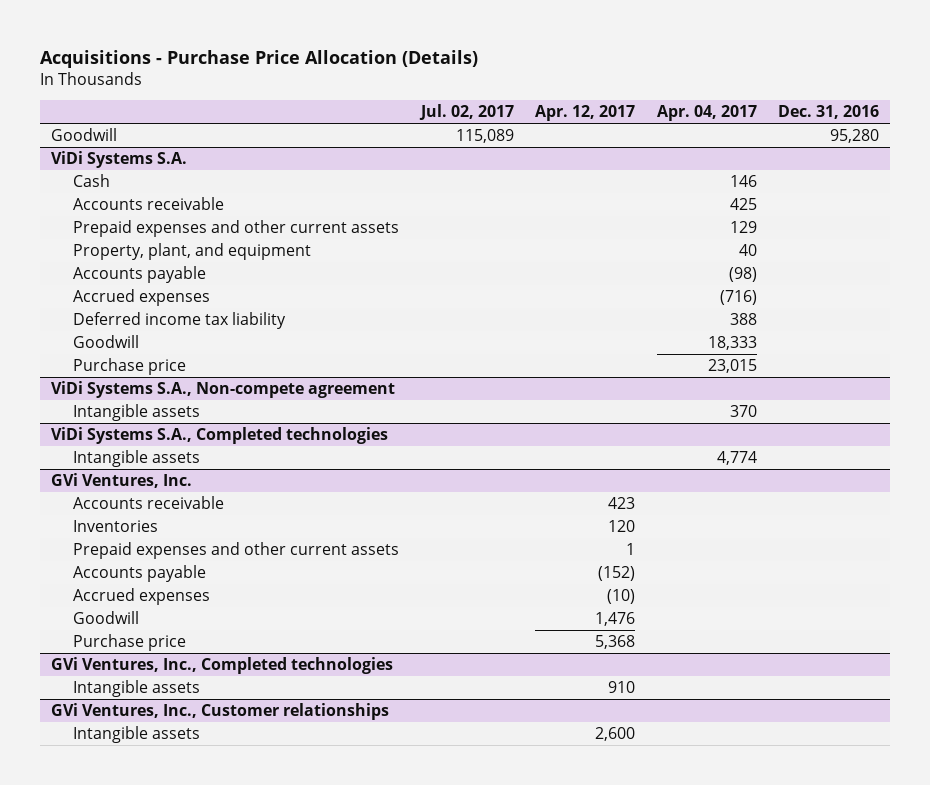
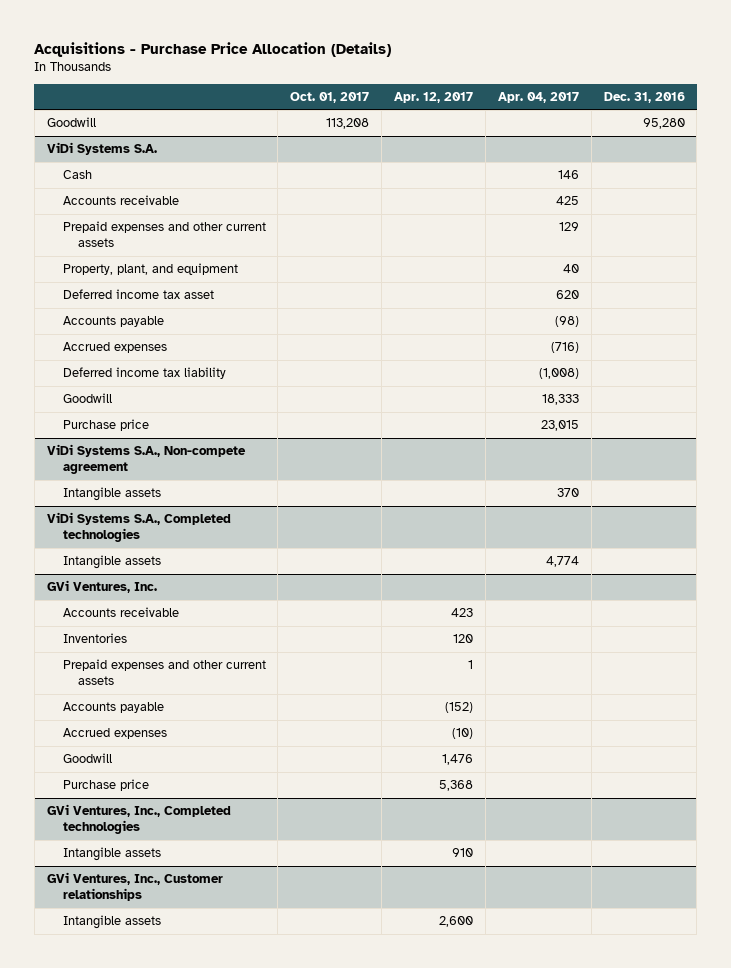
- | Jul. 02, 2017 | Apr. 12, 2017 | Apr. 04, 2017 | Dec. 31, 2016
+ | Oct. 01, 2017 | Apr. 12, 2017 | Apr. 04, 2017 | Dec. 31, 2016
@ ViDi Systems S.A.
+ Deferred income tax asset | | | 620 |
- Deferred income tax liability | | | 388 |
+ Deferred income tax liability | | | (1,008) |

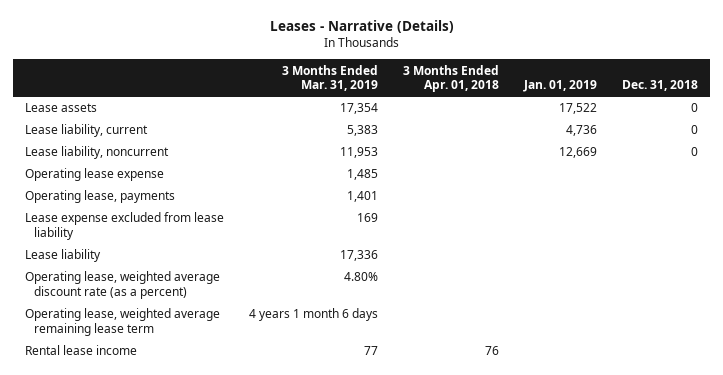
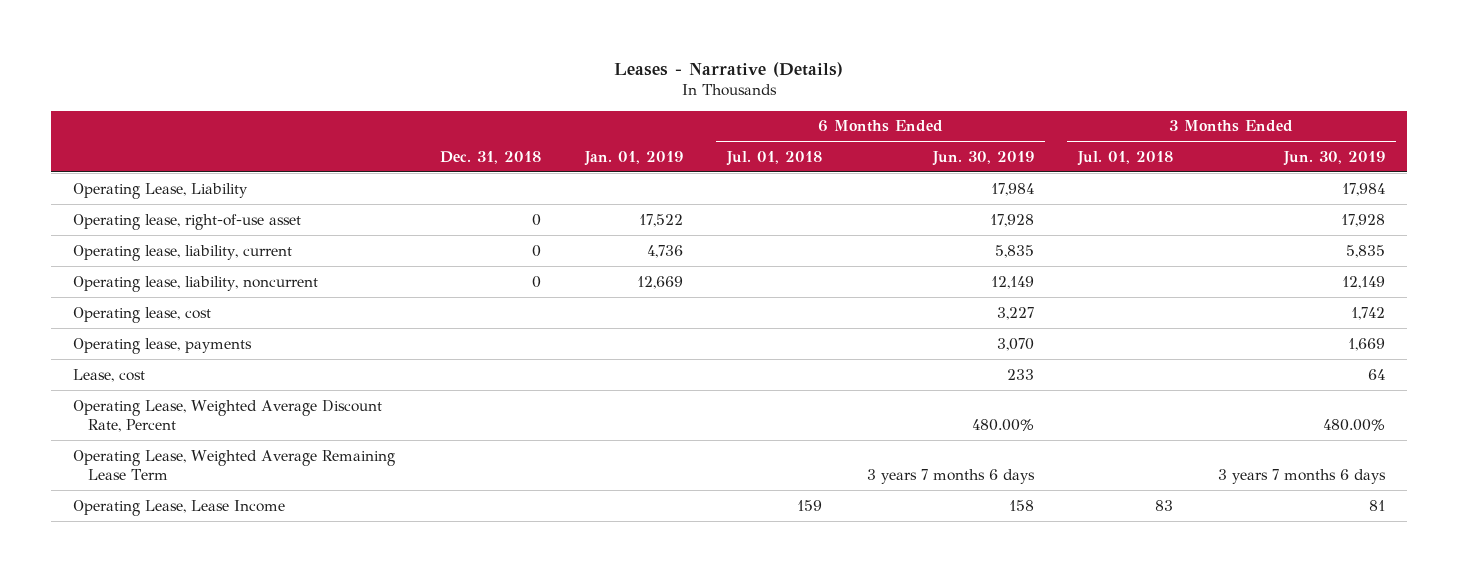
- | 3 Months Ended Mar. 31, 2019 | 3 Months Ended Apr. 01, 2018 | Jan. 01, 2019 | Dec. 31, 2018
+ | Dec. 31, 2018 | Jan. 01, 2019 | 6 Months Ended Jul. 01, 2018 | 6 Months Ended Jun. 30, 2019 | 3 Months Ended Jul. 01, 2018 | 3 Months Ended Jun. 30, 2019
- Lease assets | 17,354 | | 17,522 | 0
- Lease liability, current | 5,383 | | 4,736 | 0
- Lease liability, noncurrent | 11,953 | | 12,669 | 0
- Operating lease expense | 1,485 | | |
+ Operating Lease, Liability | | | | 17,984 | | 17,984
+ Operating lease, right-of-use asset | 0 | 17,522 | | 17,928 | | 17,928
+ Operating lease, liability, current | 0 | 4,736 | | 5,835 | | 5,835
+ Operating lease, liability, noncurrent | 0 | 12,669 | | 12,149 | | 12,149
+ Operating lease, cost | | | | 3,227 | | 1,742
- Lease expense excluded from lease liability | 169 | | |
- Lease liability | 17,336 | | |
- Operating lease, weighted average discount rate (as a percent) | 4.80% | | |
- Operating lease, weighted average remaining lease term | 4 years 1 month 6 days | | |
- Rental lease income | 77 | 76 | |
+ Lease, cost | | | | 233 | | 64
+ Operating Lease, Weighted Average Discount Rate, Percent | | | | 480.00% | | 480.00%
+ Operating Lease, Weighted Average Remaining Lease Term | | | | 3 years 7 months 6 days | | 3 years 7 months 6 days
+ Operating Lease, Lease Income | | | 159 | 158 | 83 | 81

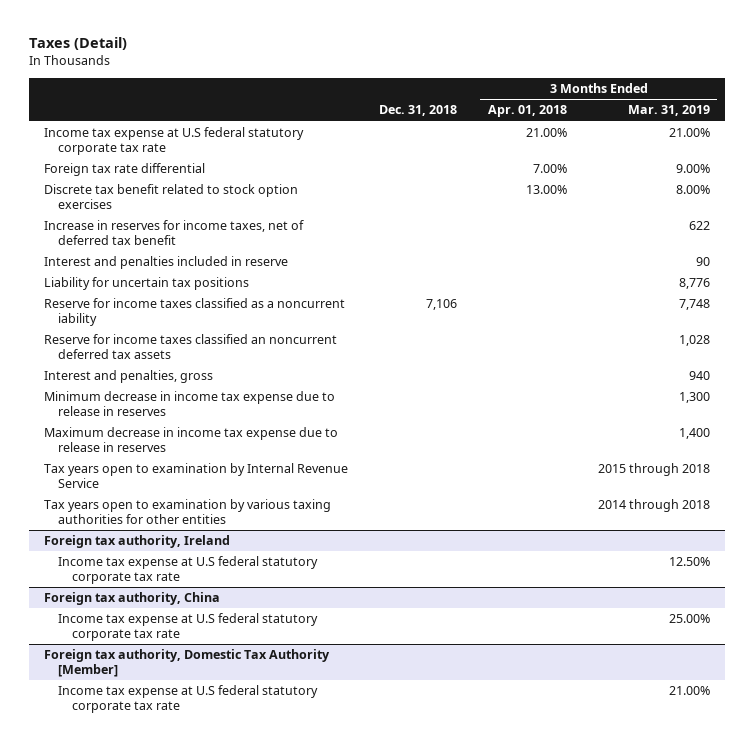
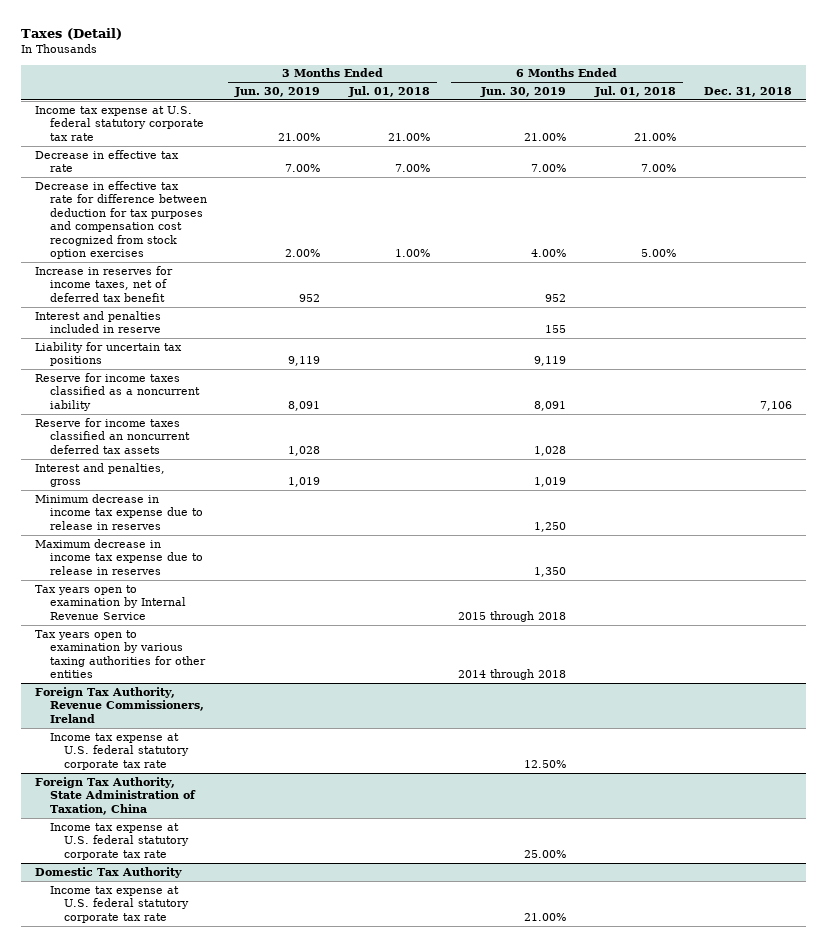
- | Dec. 31, 2018 | 3 Months Ended Apr. 01, 2018 | 3 Months Ended Mar. 31, 2019
+ | 3 Months Ended Jun. 30, 2019 | 3 Months Ended Jul. 01, 2018 | 6 Months Ended Jun. 30, 2019 | 6 Months Ended Jul. 01, 2018 | Dec. 31, 2018
- Income tax expense at U.S federal statutory corporate tax rate | | 21.00% | 21.00%
- Foreign tax rate differential | | 7.00% | 9.00%
- Discrete tax benefit related to stock option exercises | | 13.00% | 8.00%
+ Income tax expense at U.S. federal statutory corporate tax rate | 21.00% | 21.00% | 21.00% | 21.00% |
+ Decrease in effective tax rate | 7.00% | 7.00% | 7.00% | 7.00% |
+ Decrease in effective tax rate for difference between deduction for tax purposes and compensation cost recognized from stock option exercises | 2.00% | 1.00% | 4.00% | 5.00% |
- Foreign tax authority, Ireland
- Income tax expense at U.S federal statutory corporate tax rate | | | 12.50%
- Foreign tax authority, China
- Income tax expense at U.S federal statutory corporate tax rate | | | 25.00%
- Foreign tax authority, Domestic Tax Authority [Member]
- Income tax expense at U.S federal statutory corporate tax rate | | | 21.00%
+ Foreign Tax Authority, Revenue Commissioners, Ireland
+ Income tax expense at U.S. federal statutory corporate tax rate | | | 12.50% | |
+ Foreign Tax Authority, State Administration of Taxation, China
+ Income tax expense at U.S. federal statutory corporate tax rate | | | 25.00% | |
+ Domestic Tax Authority
+ Income tax expense at U.S. federal statutory corporate tax rate | | | 21.00% | |

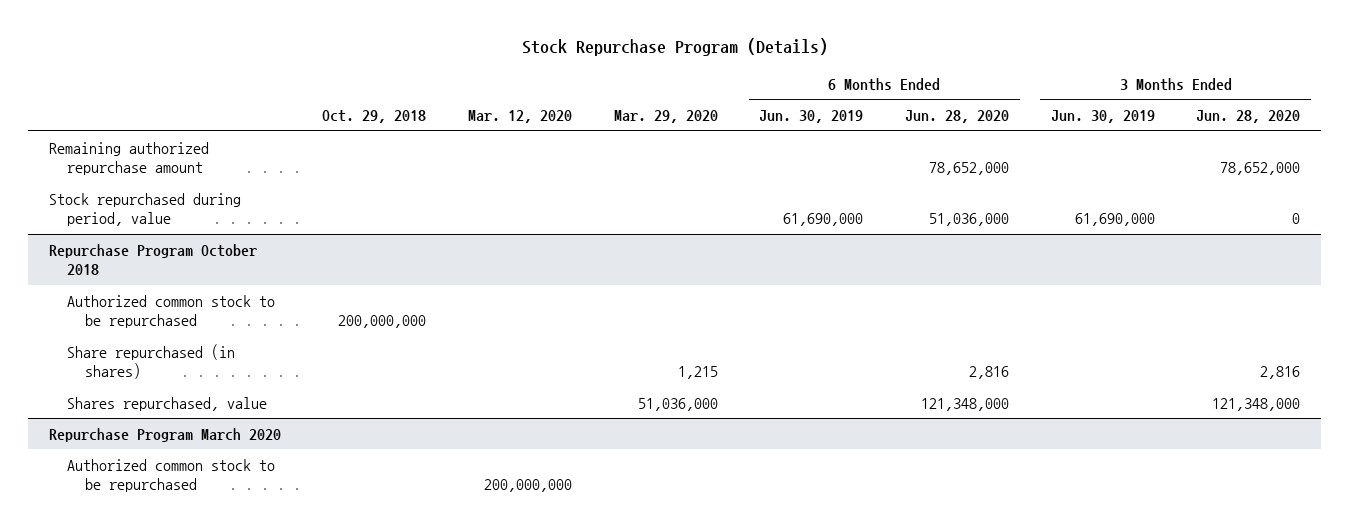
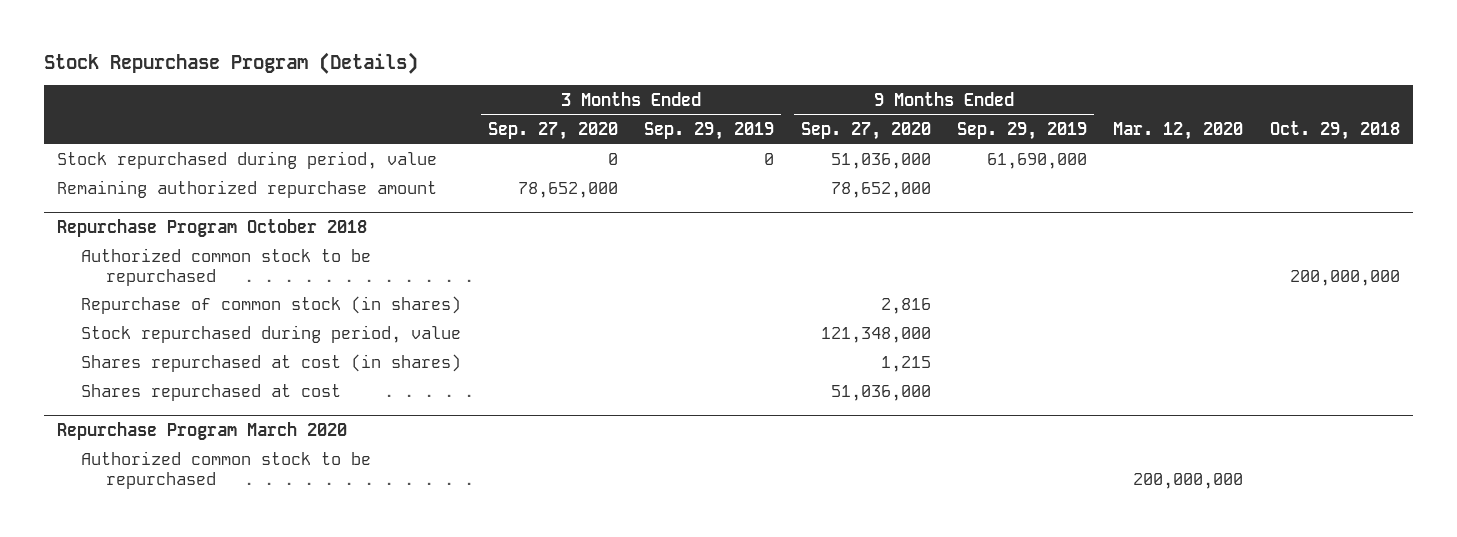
- | Oct. 29, 2018 | Mar. 12, 2020 | Mar. 29, 2020 | 6 Months Ended Jun. 30, 2019 | 6 Months Ended Jun. 28, 2020 | 3 Months Ended Jun. 30, 2019 | 3 Months Ended Jun. 28, 2020
+ | 3 Months Ended Sep. 27, 2020 | 3 Months Ended Sep. 29, 2019 | 9 Months Ended Sep. 27, 2020 | 9 Months Ended Sep. 29, 2019 | Mar. 12, 2020 | Oct. 29, 2018
moved down: Remaining authorized repurchase amount | 78,652,000 | | 78,652,000 | | |
@ Repurchase Program October 2018
- Share repurchased (in shares) | | | 1,215 | | 2,816 | | 2,816
- Shares repurchased, value | | | 51,036,000 | | 121,348,000 | | 121,348,000
+ Repurchase of common stock (in shares) | | | 2,816 | | |
+ Stock repurchased during period, value | | | 121,348,000 | | |
+ Shares repurchased at cost (in shares) | | | 1,215 | | |
+ Shares repurchased at cost | | | 51,036,000 | | |

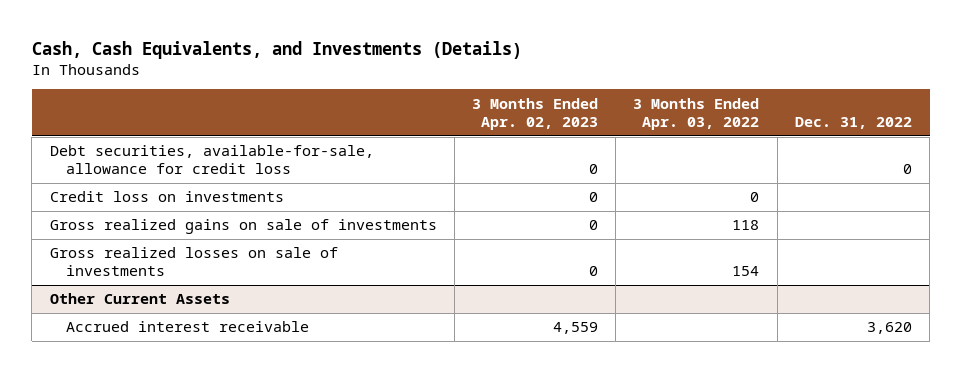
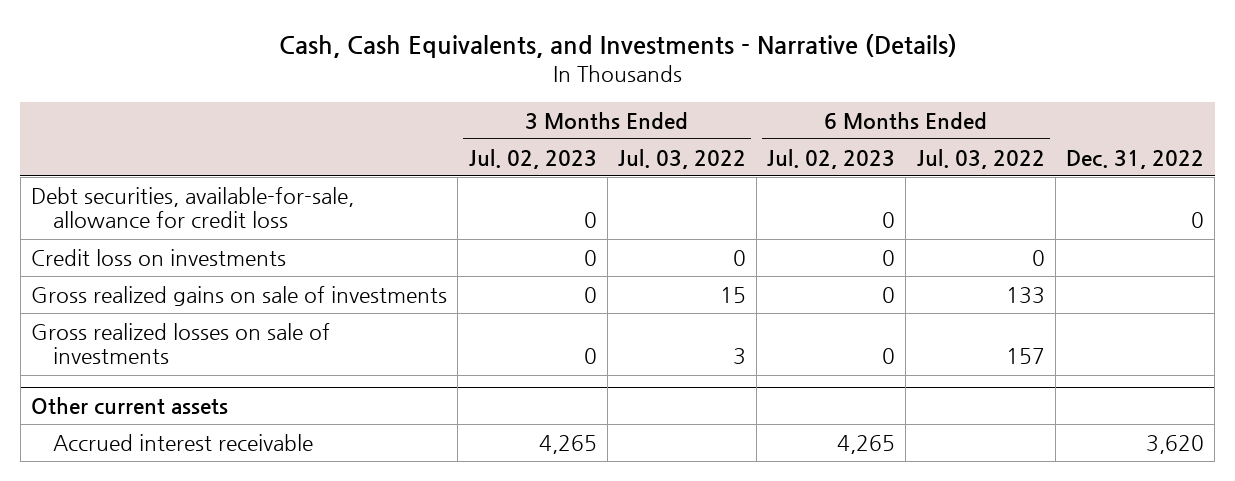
- Cash, Cash Equivalents, and Investments (Details)
+ Cash, Cash Equivalents, and Investments - Narrative (Details)
- | 3 Months Ended Apr. 02, 2023 | 3 Months Ended Apr. 03, 2022 | Dec. 31, 2022
+ | 3 Months Ended Jul. 02, 2023 | 3 Months Ended Jul. 03, 2022 | 6 Months Ended Jul. 02, 2023 | 6 Months Ended Jul. 03, 2022 | Dec. 31, 2022
- Other Current Assets
+ Other current assets

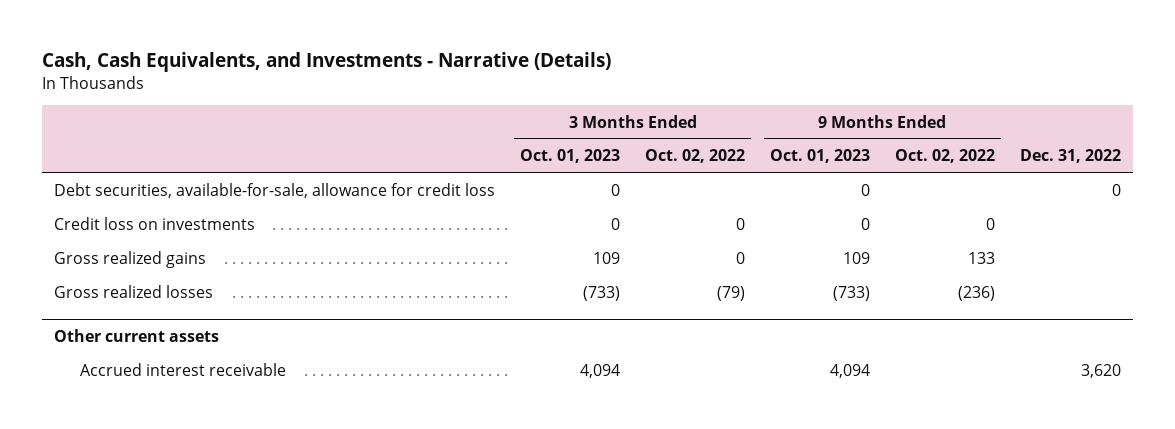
- | 3 Months Ended Jul. 02, 2023 | 3 Months Ended Jul. 03, 2022 | 6 Months Ended Jul. 02, 2023 | 6 Months Ended Jul. 03, 2022 | Dec. 31, 2022
+ | 3 Months Ended Oct. 01, 2023 | 3 Months Ended Oct. 02, 2022 | 9 Months Ended Oct. 01, 2023 | 9 Months Ended Oct. 02, 2022 | Dec. 31, 2022
- Gross realized gains on sale of investments | 0 | 15 | 0 | 133 |
- Gross realized losses on sale of investments | 0 | 3 | 0 | 157 |
+ Gross realized gains | 109 | 0 | 109 | 133 |
+ Gross realized losses | (733) | (79) | (733) | (236) |

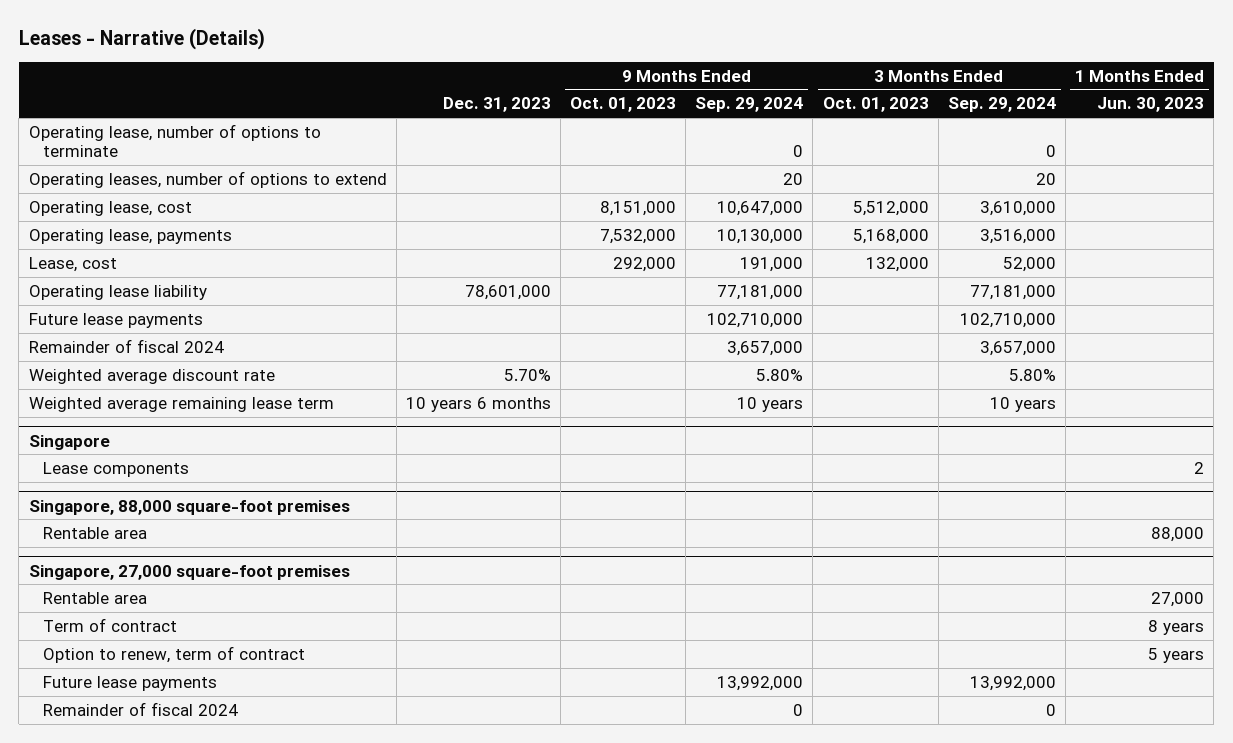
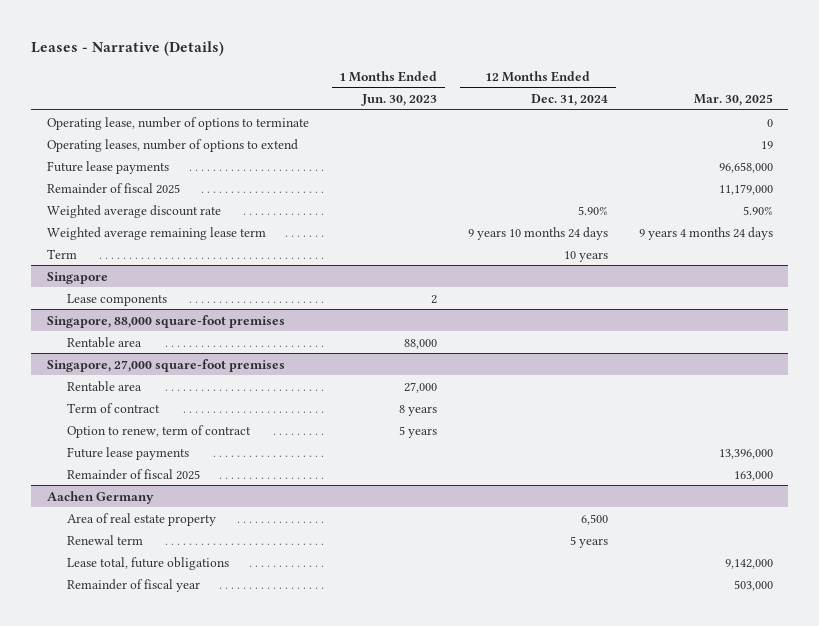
- | Dec. 31, 2023 | 9 Months Ended Oct. 01, 2023 | 9 Months Ended Sep. 29, 2024 | 3 Months Ended Oct. 01, 2023 | 3 Months Ended Sep. 29, 2024 | 1 Months Ended Jun. 30, 2023
+ | 1 Months Ended Jun. 30, 2023 | 12 Months Ended Dec. 31, 2024 | Mar. 30, 2025
- Operating lease, cost | | 8,151,000 | 10,647,000 | 5,512,000 | 3,610,000 |
- Operating lease, payments | | 7,532,000 | 10,130,000 | 5,168,000 | 3,516,000 |
- Lease, cost | | 292,000 | 191,000 | 132,000 | 52,000 |
- Operating lease liability | 78,601,000 | | 77,181,000 | | 77,181,000 |
- Remainder of fiscal 2024 | | | 3,657,000 | | 3,657,000 |
+ Remainder of fiscal 2025 | | | 11,179,000
+ Term | | 10 years |
@ Singapore, 27,000 square-foot premises
- Remainder of fiscal 2024 | | | 0 | | 0 |
+ Remainder of fiscal 2025 | | | 163,000
+ Aachen Germany
+ Area of real estate property | | 6,500 |
+ Renewal term | | 5 years |
+ Lease total, future obligations | | | 9,142,000
+ Remainder of fiscal year | | | 503,000

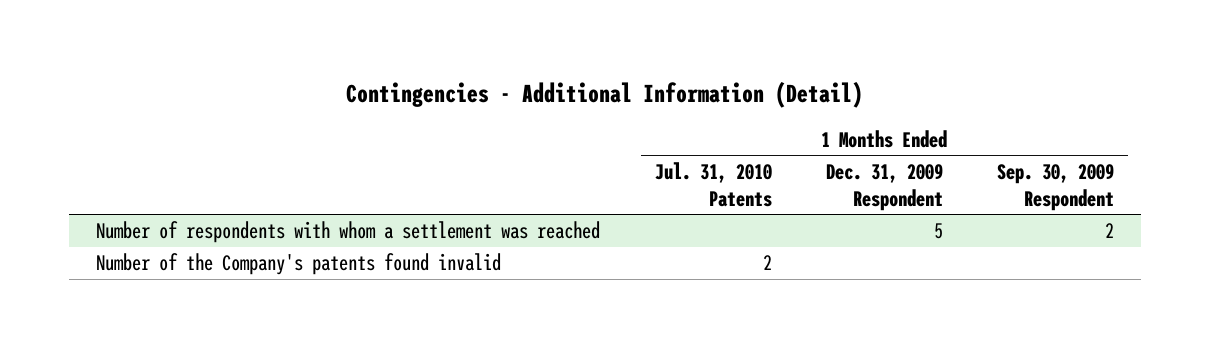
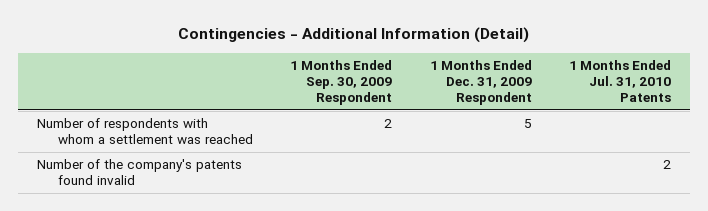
- | 1 Months Ended Jul. 31, 2010 Patents | 1 Months Ended Dec. 31, 2009 Respondent | 1 Months Ended Sep. 30, 2009 Respondent
+ | 1 Months Ended Sep. 30, 2009 Respondent | 1 Months Ended Dec. 31, 2009 Respondent | 1 Months Ended Jul. 31, 2010 Patents
- Number of the Company's patents found invalid | 2 | |
+ Number of the company's patents found invalid | | | 2

